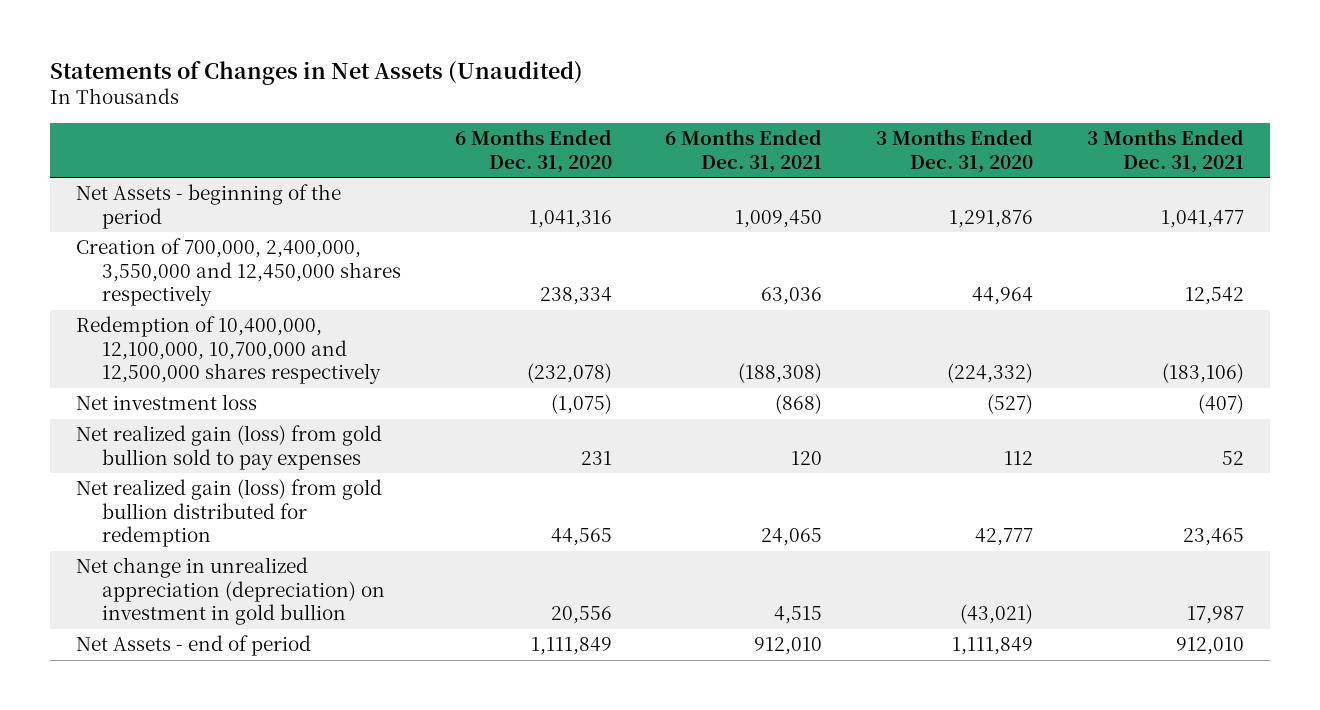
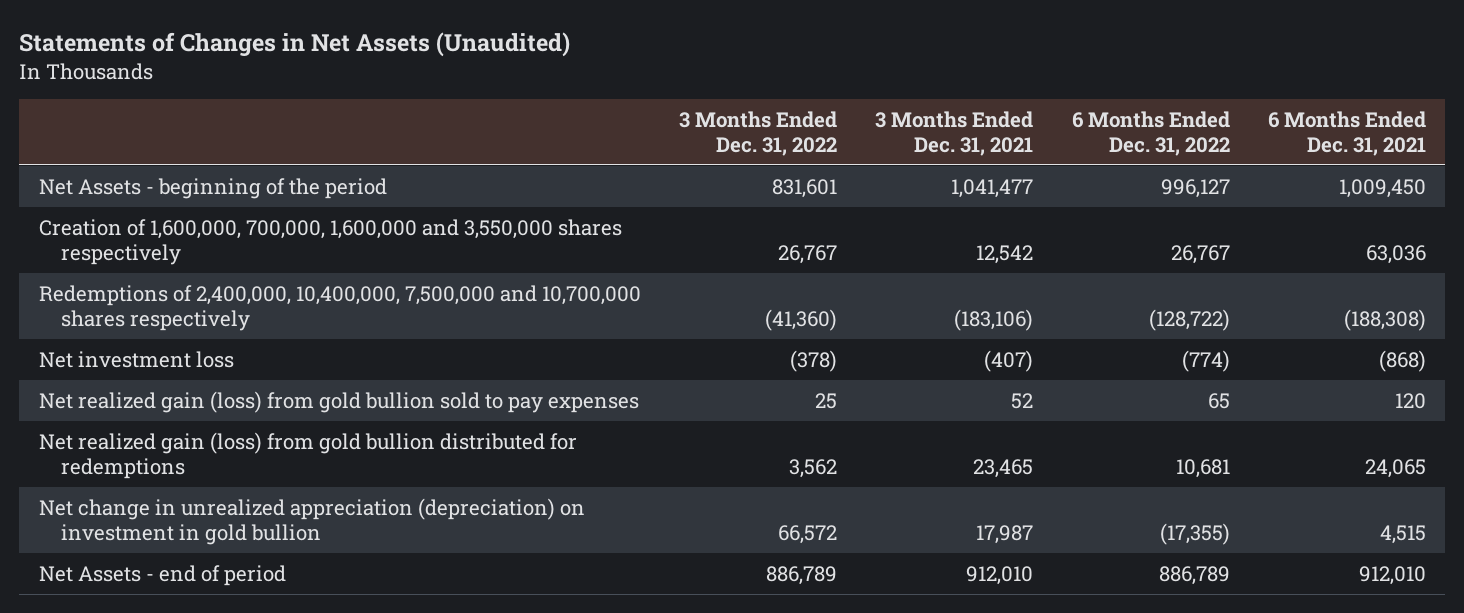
- | 6 Months Ended Dec. 31, 2020 | 6 Months Ended Dec. 31, 2021 | 3 Months Ended Dec. 31, 2020 | 3 Months Ended Dec. 31, 2021
+ | 3 Months Ended Dec. 31, 2022 | 3 Months Ended Dec. 31, 2021 | 6 Months Ended Dec. 31, 2022 | 6 Months Ended Dec. 31, 2021
- Creation of 700,000, 2,400,000, 3,550,000 and 12,450,000 shares respectively | 238,334 | 63,036 | 44,964 | 12,542
- Redemption of 10,400,000, 12,100,000, 10,700,000 and 12,500,000 shares respectively | (232,078) | (188,308) | (224,332) | (183,106)
+ Creation of 1,600,000, 700,000, 1,600,000 and 3,550,000 shares respectively | 26,767 | 12,542 | 26,767 | 63,036
+ Redemptions of 2,400,000, 10,400,000, 7,500,000 and 10,700,000 shares respectively | (41,360) | (183,106) | (128,722) | (188,308)
- Net realized gain (loss) from gold bullion distributed for redemption | 44,565 | 24,065 | 42,777 | 23,465
+ Net realized gain (loss) from gold bullion distributed for redemptions | 3,562 | 23,465 | 10,681 | 24,065

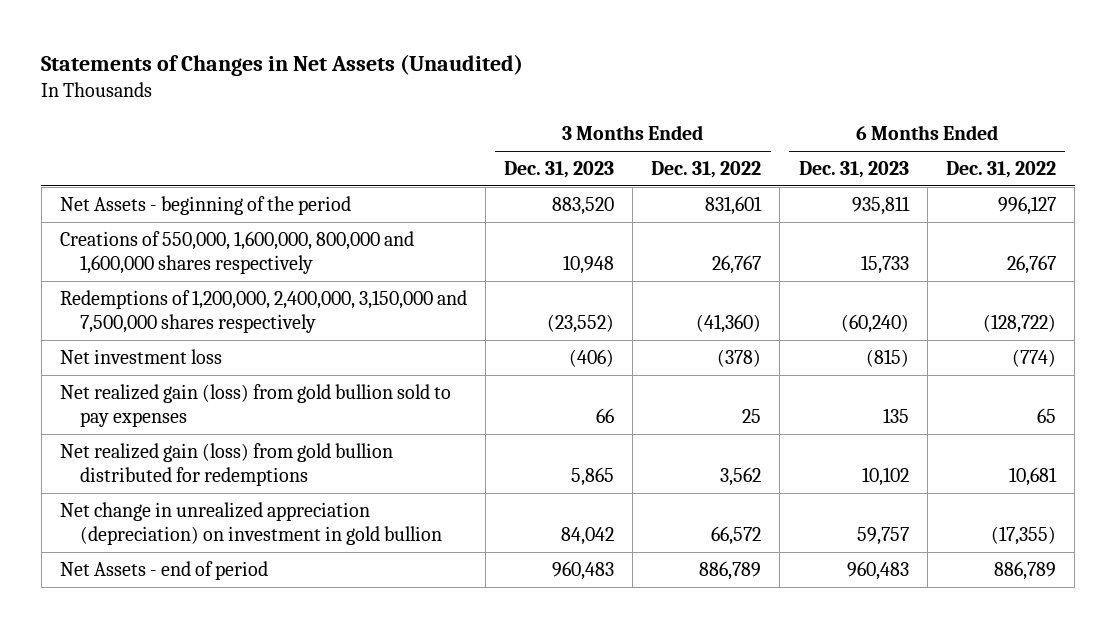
- | 3 Months Ended Dec. 31, 2022 | 3 Months Ended Dec. 31, 2021 | 6 Months Ended Dec. 31, 2022 | 6 Months Ended Dec. 31, 2021
+ | 3 Months Ended Dec. 31, 2023 | 3 Months Ended Dec. 31, 2022 | 6 Months Ended Dec. 31, 2023 | 6 Months Ended Dec. 31, 2022
- Creation of 1,600,000, 700,000, 1,600,000 and 3,550,000 shares respectively | 26,767 | 12,542 | 26,767 | 63,036
- Redemptions of 2,400,000, 10,400,000, 7,500,000 and 10,700,000 shares respectively | (41,360) | (183,106) | (128,722) | (188,308)
+ Creations of 550,000, 1,600,000, 800,000 and 1,600,000 shares respectively | 10,948 | 26,767 | 15,733 | 26,767
+ Redemptions of 1,200,000, 2,400,000, 3,150,000 and 7,500,000 shares respectively | (23,552) | (41,360) | (60,240) | (128,722)

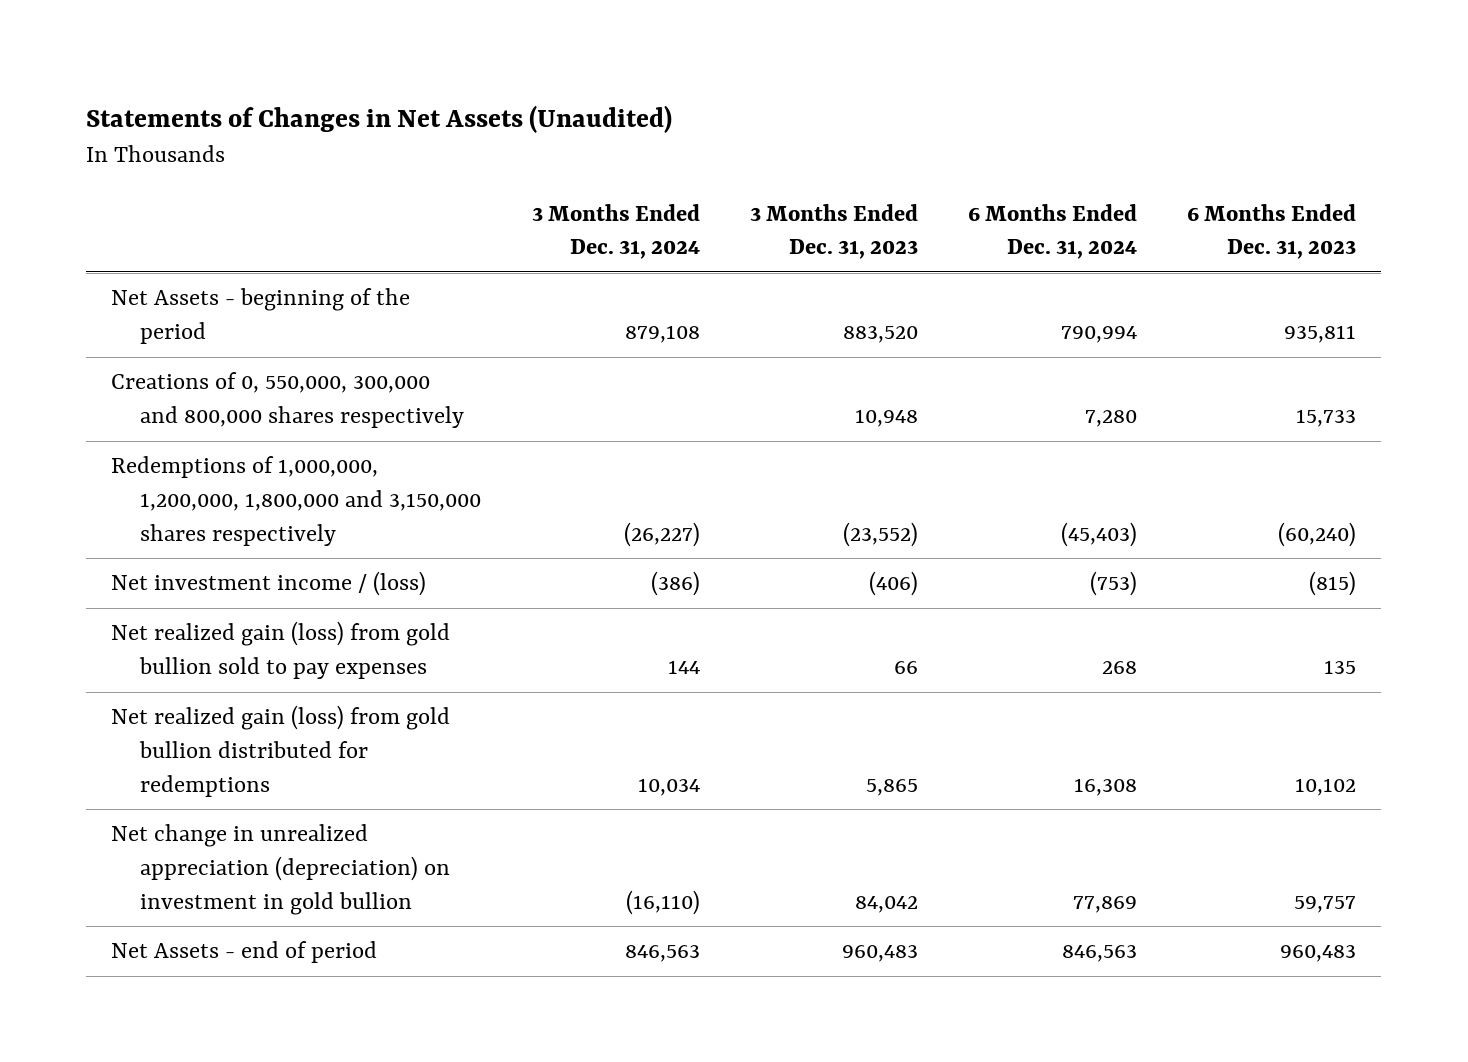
- | 3 Months Ended Dec. 31, 2023 | 3 Months Ended Dec. 31, 2022 | 6 Months Ended Dec. 31, 2023 | 6 Months Ended Dec. 31, 2022
+ | 3 Months Ended Dec. 31, 2024 | 3 Months Ended Dec. 31, 2023 | 6 Months Ended Dec. 31, 2024 | 6 Months Ended Dec. 31, 2023
- Creations of 550,000, 1,600,000, 800,000 and 1,600,000 shares respectively | 10,948 | 26,767 | 15,733 | 26,767
- Redemptions of 1,200,000, 2,400,000, 3,150,000 and 7,500,000 shares respectively | (23,552) | (41,360) | (60,240) | (128,722)
- Net investment loss | (406) | (378) | (815) | (774)
+ Creations of 0, 550,000, 300,000 and 800,000 shares respectively | | 10,948 | 7,280 | 15,733
+ Redemptions of 1,000,000, 1,200,000, 1,800,000 and 3,150,000 shares respectively | (26,227) | (23,552) | (45,403) | (60,240)
+ Net investment income / (loss) | (386) | (406) | (753) | (815)

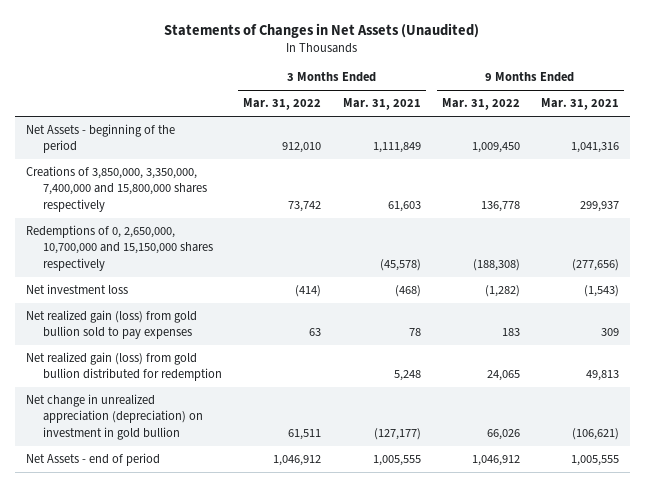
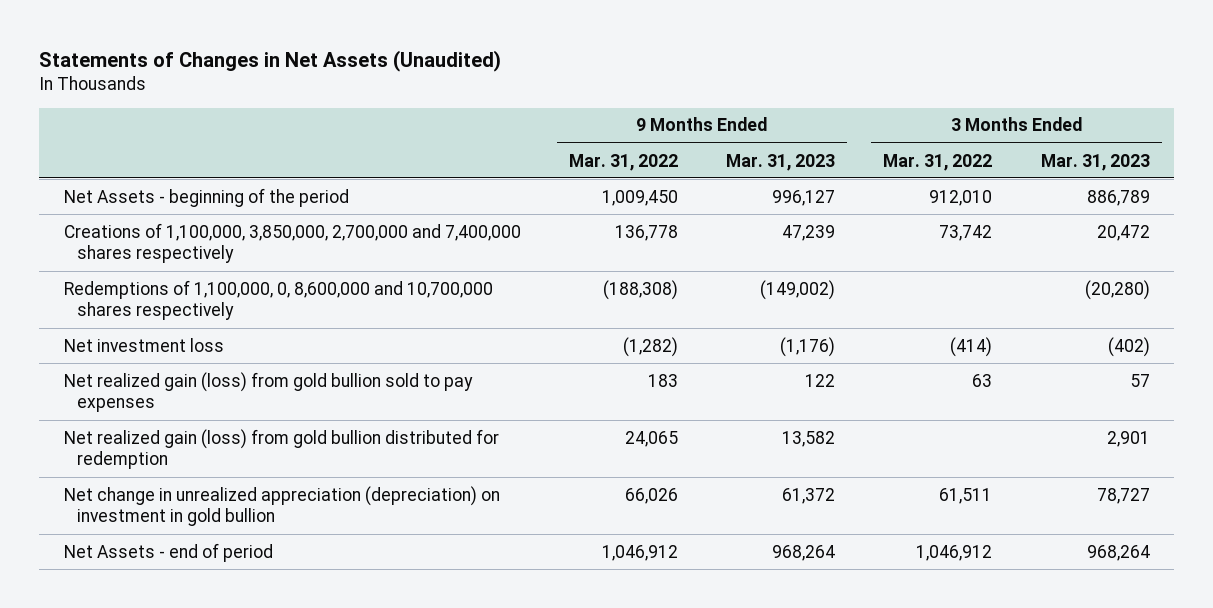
- | 3 Months Ended Mar. 31, 2022 | 3 Months Ended Mar. 31, 2021 | 9 Months Ended Mar. 31, 2022 | 9 Months Ended Mar. 31, 2021
+ | 9 Months Ended Mar. 31, 2022 | 9 Months Ended Mar. 31, 2023 | 3 Months Ended Mar. 31, 2022 | 3 Months Ended Mar. 31, 2023
- Creations of 3,850,000, 3,350,000, 7,400,000 and 15,800,000 shares respectively | 73,742 | 61,603 | 136,778 | 299,937
- Redemptions of 0, 2,650,000, 10,700,000 and 15,150,000 shares respectively | | (45,578) | (188,308) | (277,656)
+ Creations of 1,100,000, 3,850,000, 2,700,000 and 7,400,000 shares respectively | 136,778 | 47,239 | 73,742 | 20,472
+ Redemptions of 1,100,000, 0, 8,600,000 and 10,700,000 shares respectively | (188,308) | (149,002) | | (20,280)

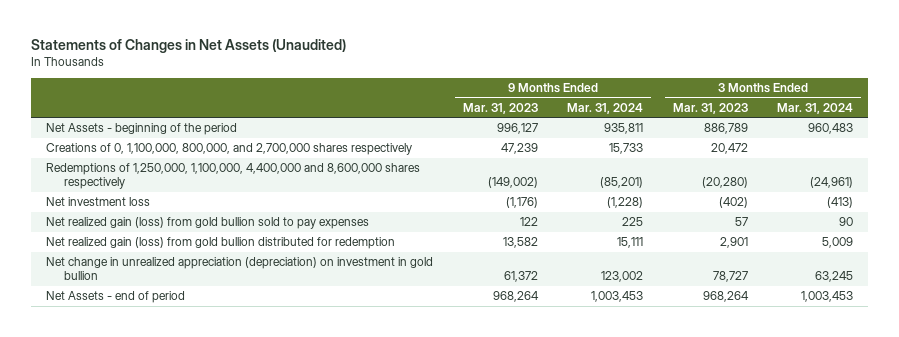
- | 9 Months Ended Mar. 31, 2022 | 9 Months Ended Mar. 31, 2023 | 3 Months Ended Mar. 31, 2022 | 3 Months Ended Mar. 31, 2023
+ | 9 Months Ended Mar. 31, 2023 | 9 Months Ended Mar. 31, 2024 | 3 Months Ended Mar. 31, 2023 | 3 Months Ended Mar. 31, 2024
- Creations of 1,100,000, 3,850,000, 2,700,000 and 7,400,000 shares respectively | 136,778 | 47,239 | 73,742 | 20,472
- Redemptions of 1,100,000, 0, 8,600,000 and 10,700,000 shares respectively | (188,308) | (149,002) | | (20,280)
+ Creations of 0, 1,100,000, 800,000, and 2,700,000 shares respectively | 47,239 | 15,733 | 20,472 |
+ Redemptions of 1,250,000, 1,100,000, 4,400,000 and 8,600,000 shares respectively | (149,002) | (85,201) | (20,280) | (24,961)

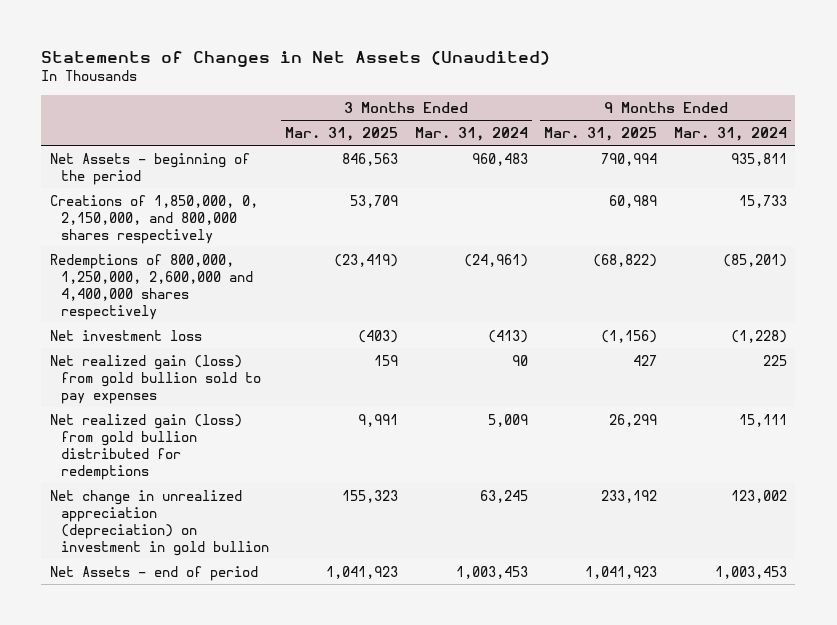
- | 9 Months Ended Mar. 31, 2023 | 9 Months Ended Mar. 31, 2024 | 3 Months Ended Mar. 31, 2023 | 3 Months Ended Mar. 31, 2024
+ | 3 Months Ended Mar. 31, 2025 | 3 Months Ended Mar. 31, 2024 | 9 Months Ended Mar. 31, 2025 | 9 Months Ended Mar. 31, 2024
- Creations of 0, 1,100,000, 800,000, and 2,700,000 shares respectively | 47,239 | 15,733 | 20,472 |
- Redemptions of 1,250,000, 1,100,000, 4,400,000 and 8,600,000 shares respectively | (149,002) | (85,201) | (20,280) | (24,961)
+ Creations of 1,850,000, 0, 2,150,000, and 800,000 shares respectively | 53,709 | | 60,989 | 15,733
+ Redemptions of 800,000, 1,250,000, 2,600,000 and 4,400,000 shares respectively | (23,419) | (24,961) | (68,822) | (85,201)
- Net realized gain (loss) from gold bullion distributed for redemption | 13,582 | 15,111 | 2,901 | 5,009
+ Net realized gain (loss) from gold bullion distributed for redemptions | 9,991 | 5,009 | 26,299 | 15,111

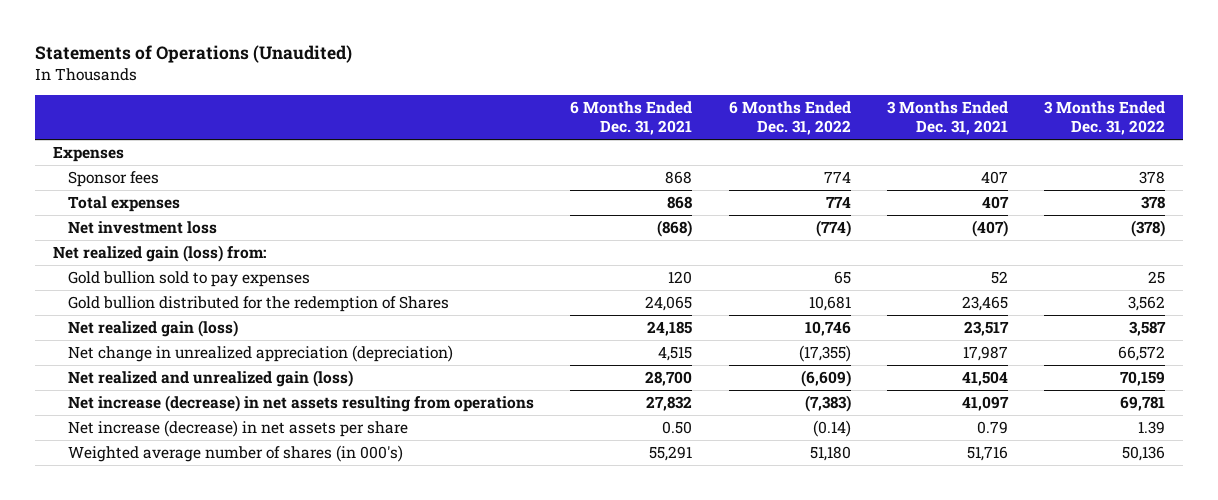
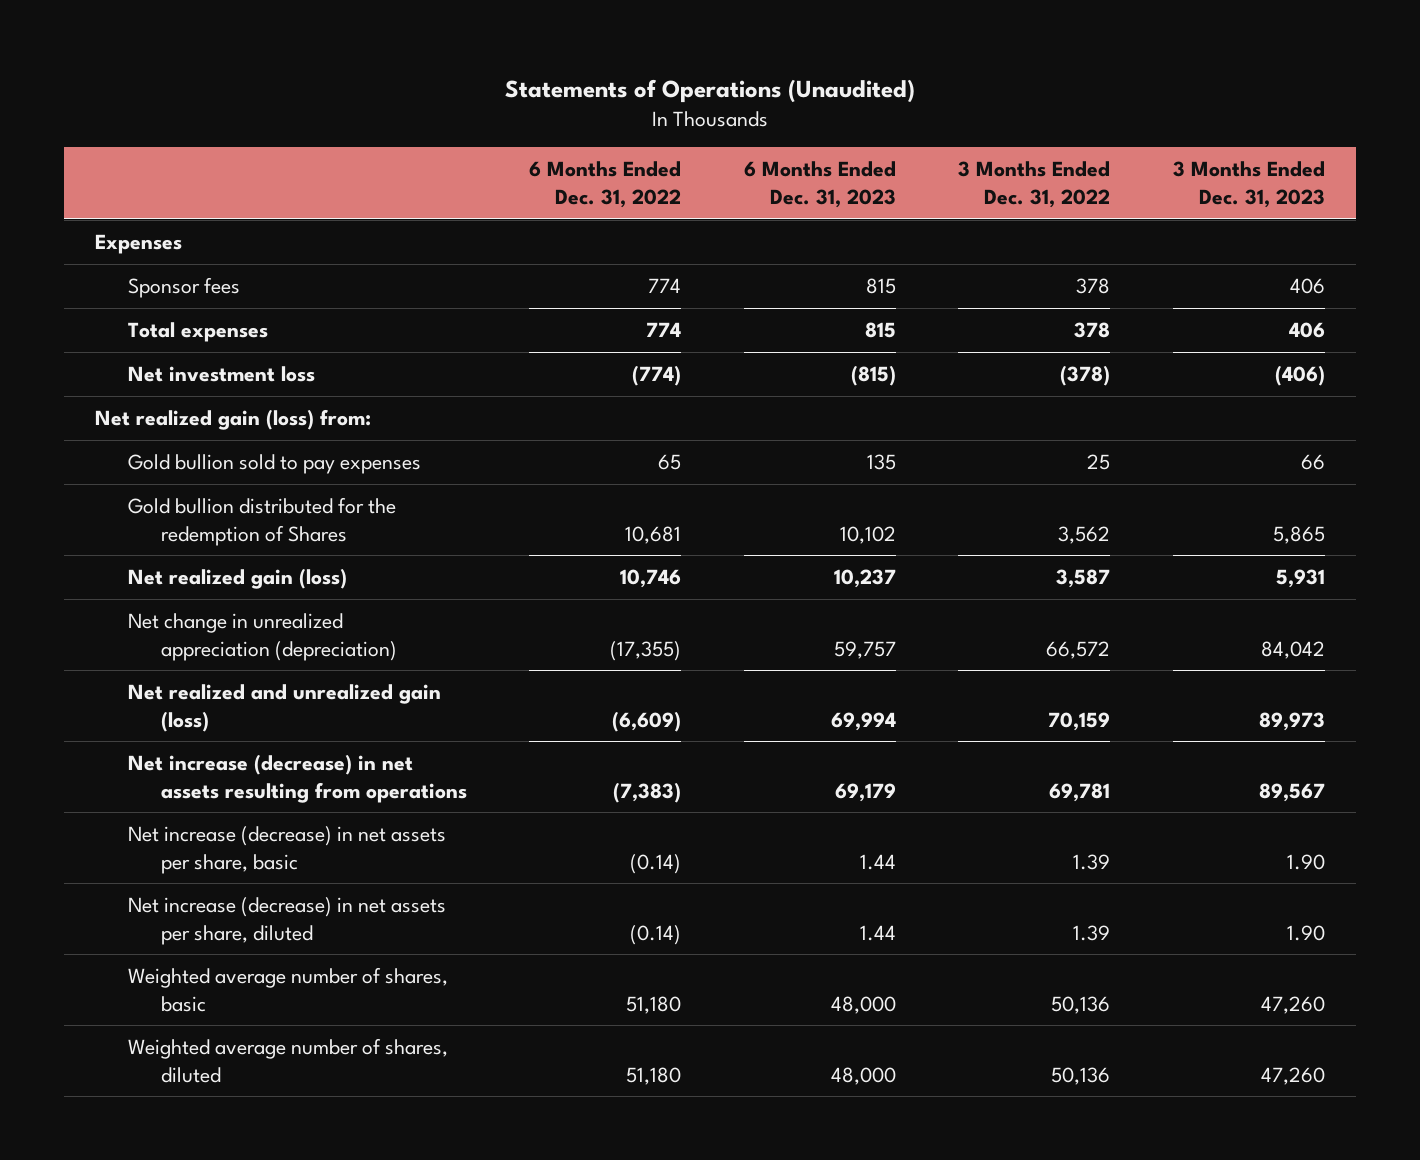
- | 6 Months Ended Dec. 31, 2021 | 6 Months Ended Dec. 31, 2022 | 3 Months Ended Dec. 31, 2021 | 3 Months Ended Dec. 31, 2022
+ | 6 Months Ended Dec. 31, 2022 | 6 Months Ended Dec. 31, 2023 | 3 Months Ended Dec. 31, 2022 | 3 Months Ended Dec. 31, 2023
- Net increase (decrease) in net assets per share | 0.50 | (0.14) | 0.79 | 1.39
- Weighted average number of shares (in 000's) | 55,291 | 51,180 | 51,716 | 50,136
+ Net increase (decrease) in net assets per share, basic | (0.14) | 1.44 | 1.39 | 1.90
+ Net increase (decrease) in net assets per share, diluted | (0.14) | 1.44 | 1.39 | 1.90
+ Weighted average number of shares, basic | 51,180 | 48,000 | 50,136 | 47,260
+ Weighted average number of shares, diluted | 51,180 | 48,000 | 50,136 | 47,260

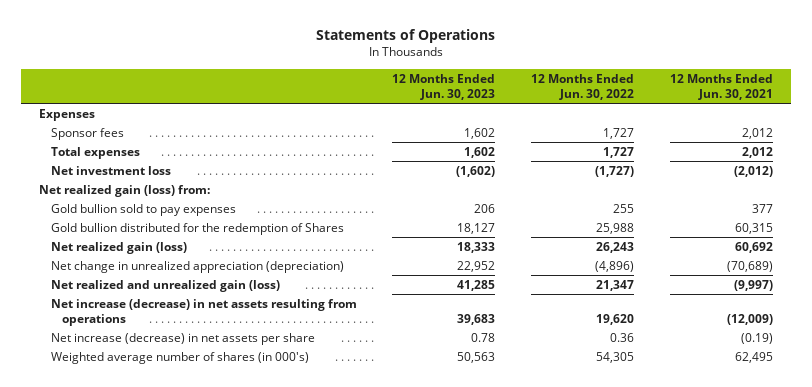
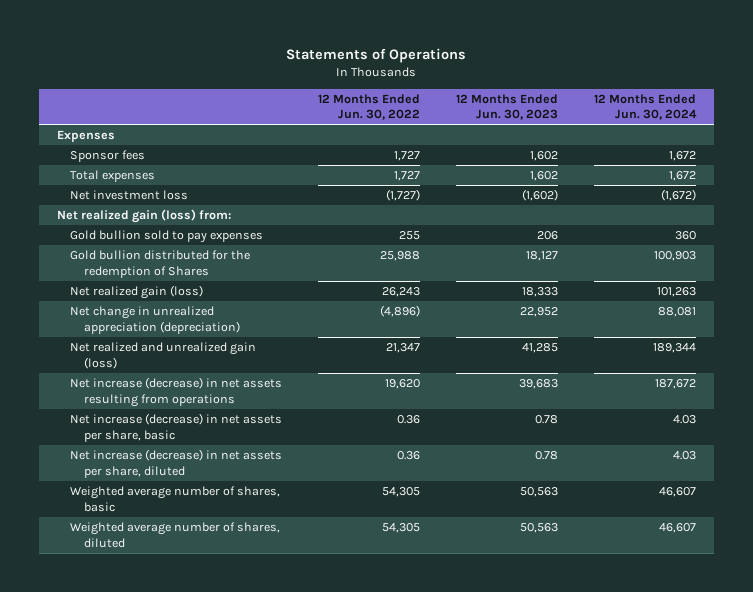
- | 12 Months Ended Jun. 30, 2023 | 12 Months Ended Jun. 30, 2022 | 12 Months Ended Jun. 30, 2021
+ | 12 Months Ended Jun. 30, 2022 | 12 Months Ended Jun. 30, 2023 | 12 Months Ended Jun. 30, 2024
- Net increase (decrease) in net assets per share | 0.78 | 0.36 | (0.19)
- Weighted average number of shares (in 000's) | 50,563 | 54,305 | 62,495
+ Net increase (decrease) in net assets per share, basic | 0.36 | 0.78 | 4.03
+ Net increase (decrease) in net assets per share, diluted | 0.36 | 0.78 | 4.03
+ Weighted average number of shares, basic | 54,305 | 50,563 | 46,607
+ Weighted average number of shares, diluted | 54,305 | 50,563 | 46,607

